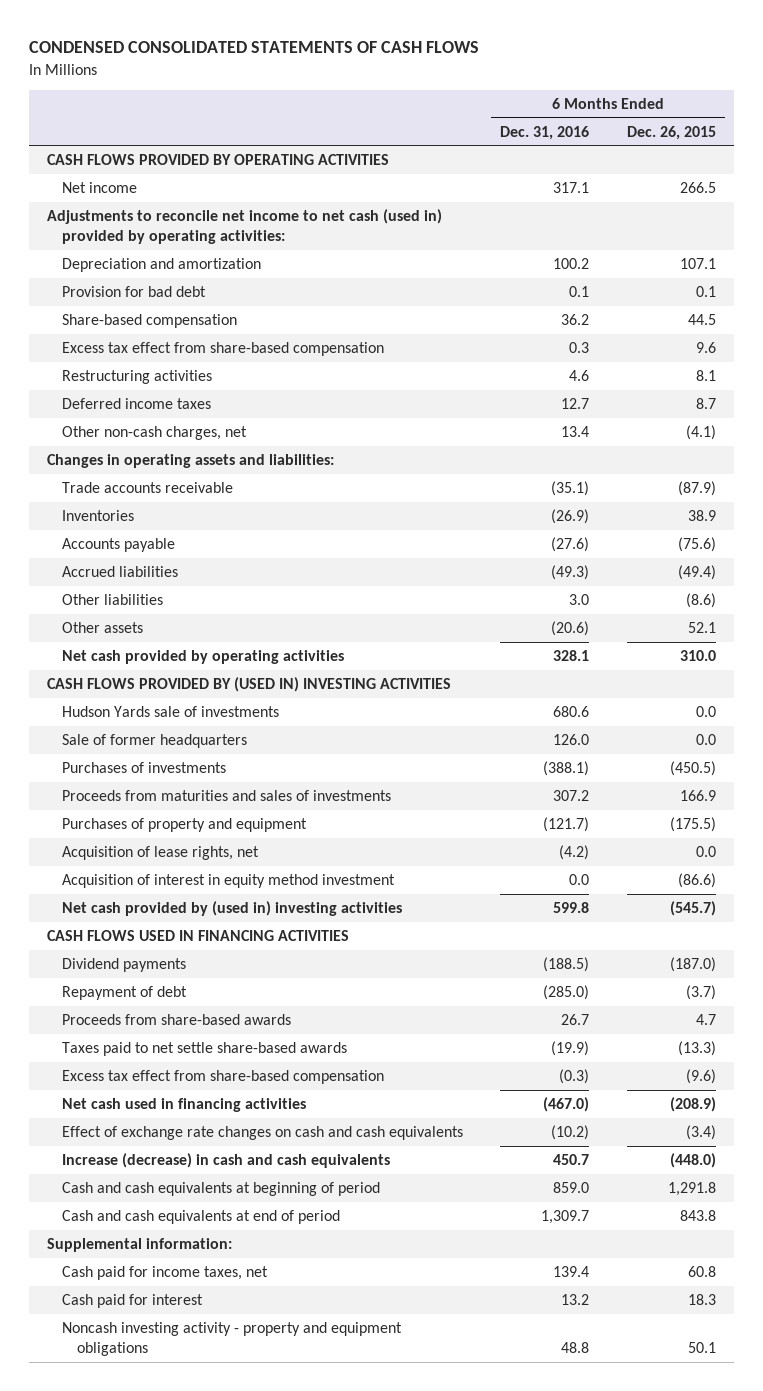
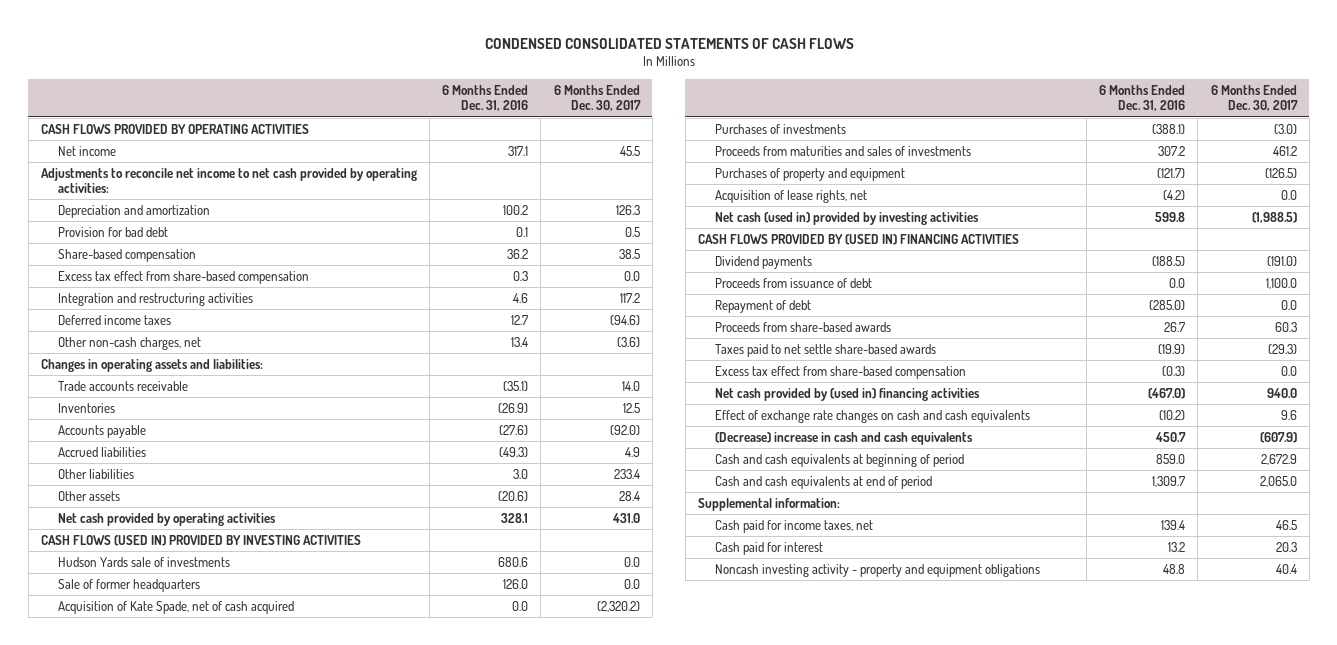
- | 6 Months Ended Dec. 31, 2016 | 6 Months Ended Dec. 26, 2015
+ | 6 Months Ended Dec. 31, 2016 | 6 Months Ended Dec. 30, 2017
- Adjustments to reconcile net income to net cash (used in) provided by operating activities:
+ Adjustments to reconcile net income to net cash provided by operating activities:
- Restructuring activities | 4.6 | 8.1
+ Integration and restructuring activities | 4.6 | 117.2
- CASH FLOWS PROVIDED BY (USED IN) INVESTING ACTIVITIES
+ CASH FLOWS (USED IN) PROVIDED BY INVESTING ACTIVITIES
+ Acquisition of Kate Spade, net of cash acquired | 0.0 | (2,320.2)
- Acquisition of interest in equity method investment | 0.0 | (86.6)
- Net cash provided by (used in) investing activities | 599.8 | (545.7)
- CASH FLOWS USED IN FINANCING ACTIVITIES
+ Net cash (used in) provided by investing activities | 599.8 | (1,988.5)
+ CASH FLOWS PROVIDED BY (USED IN) FINANCING ACTIVITIES
+ Proceeds from issuance of debt | 0.0 | 1,100.0
- Net cash used in financing activities | (467.0) | (208.9)
+ Net cash provided by (used in) financing activities | (467.0) | 940.0
- Increase (decrease) in cash and cash equivalents | 450.7 | (448.0)
+ (Decrease) increase in cash and cash equivalents | 450.7 | (607.9)

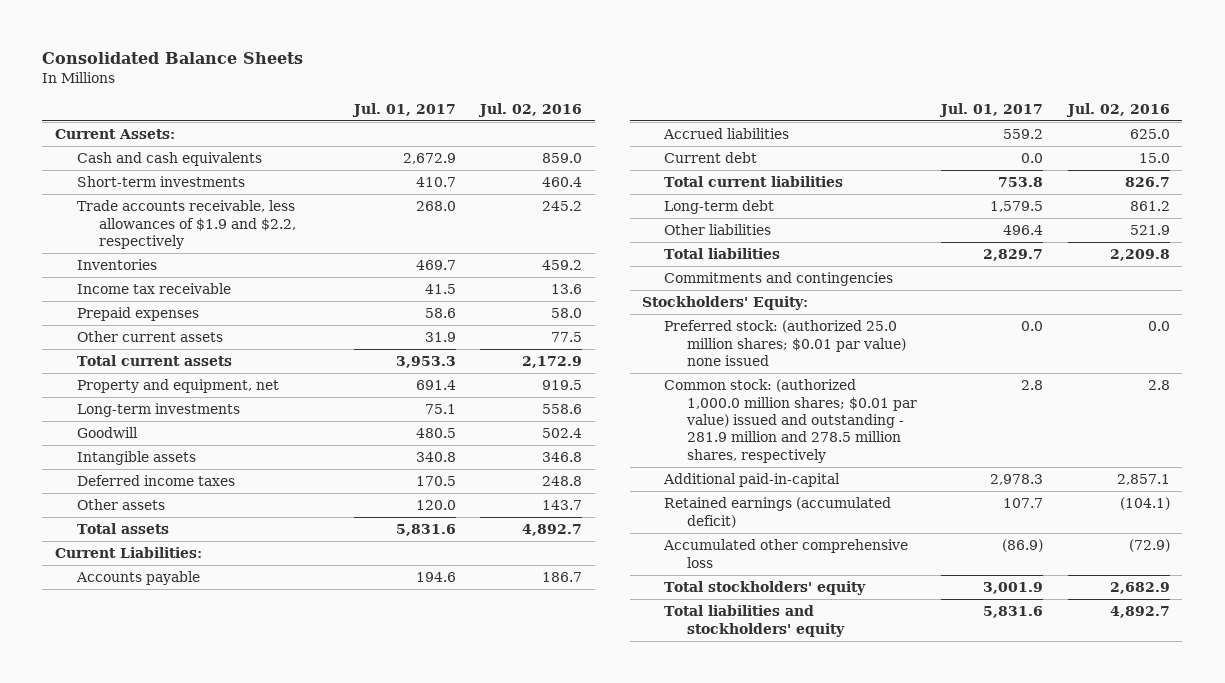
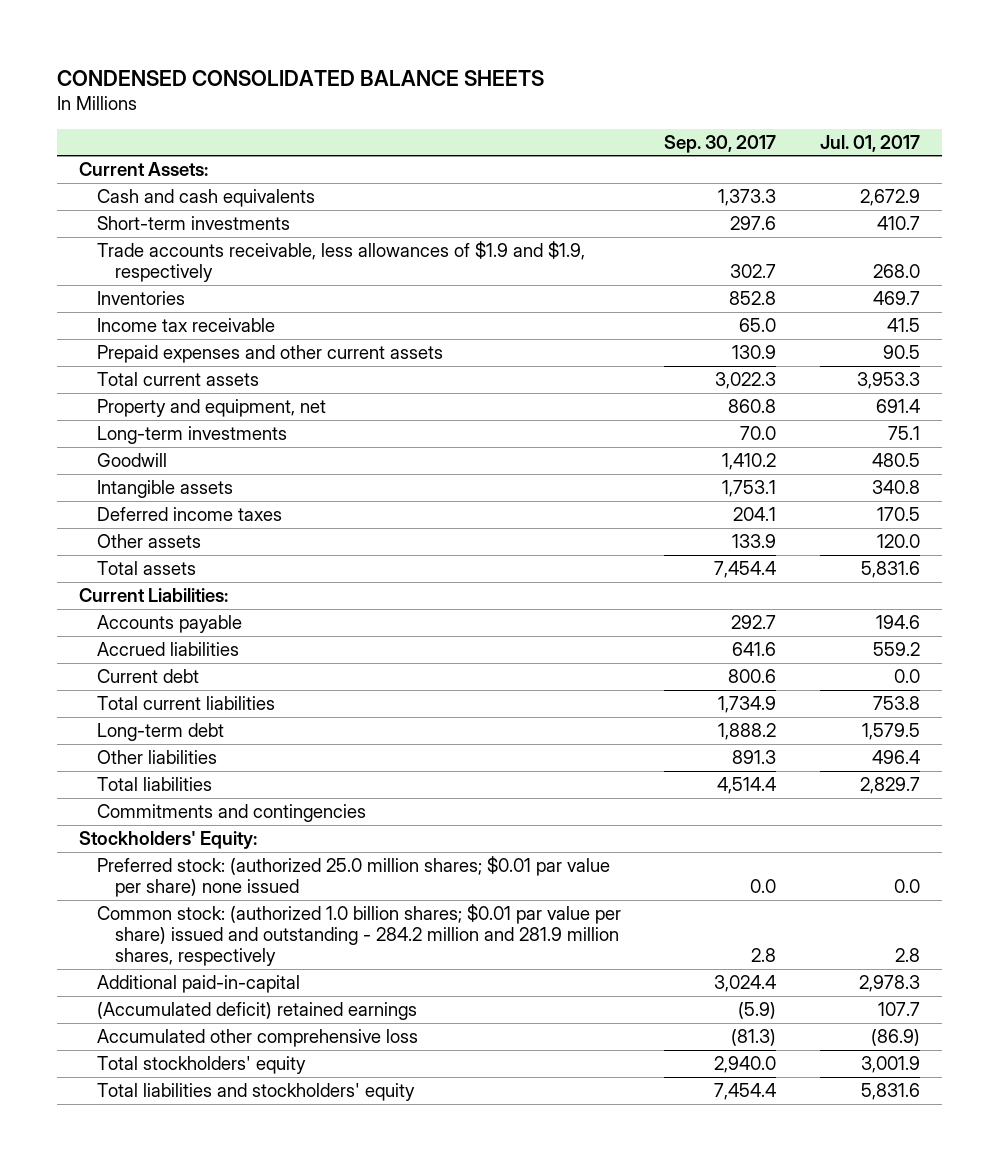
- Consolidated Balance Sheets
+ CONDENSED CONSOLIDATED BALANCE SHEETS
- | Jul. 01, 2017 | Jul. 02, 2016
+ | Sep. 30, 2017 | Jul. 01, 2017
- Trade accounts receivable, less allowances of $1.9 and $2.2, respectively | 268.0 | 245.2
+ Trade accounts receivable, less allowances of $1.9 and $1.9, respectively | 302.7 | 268.0
- Prepaid expenses | 58.6 | 58.0
- Other current assets | 31.9 | 77.5
+ Prepaid expenses and other current assets | 130.9 | 90.5
- Preferred stock: (authorized 25.0 million shares; $0.01 par value) none issued | 0.0 | 0.0
- Common stock: (authorized 1,000.0 million shares; $0.01 par value) issued and outstanding - 281.9 million and 278.5 million shares, respectively | 2.8 | 2.8
+ Preferred stock: (authorized 25.0 million shares; $0.01 par value per share) none issued | 0.0 | 0.0
+ Common stock: (authorized 1.0 billion shares; $0.01 par value per share) issued and outstanding - 284.2 million and 281.9 million shares, respectively | 2.8 | 2.8
- Retained earnings (accumulated deficit) | 107.7 | (104.1)
+ (Accumulated deficit) retained earnings | (5.9) | 107.7

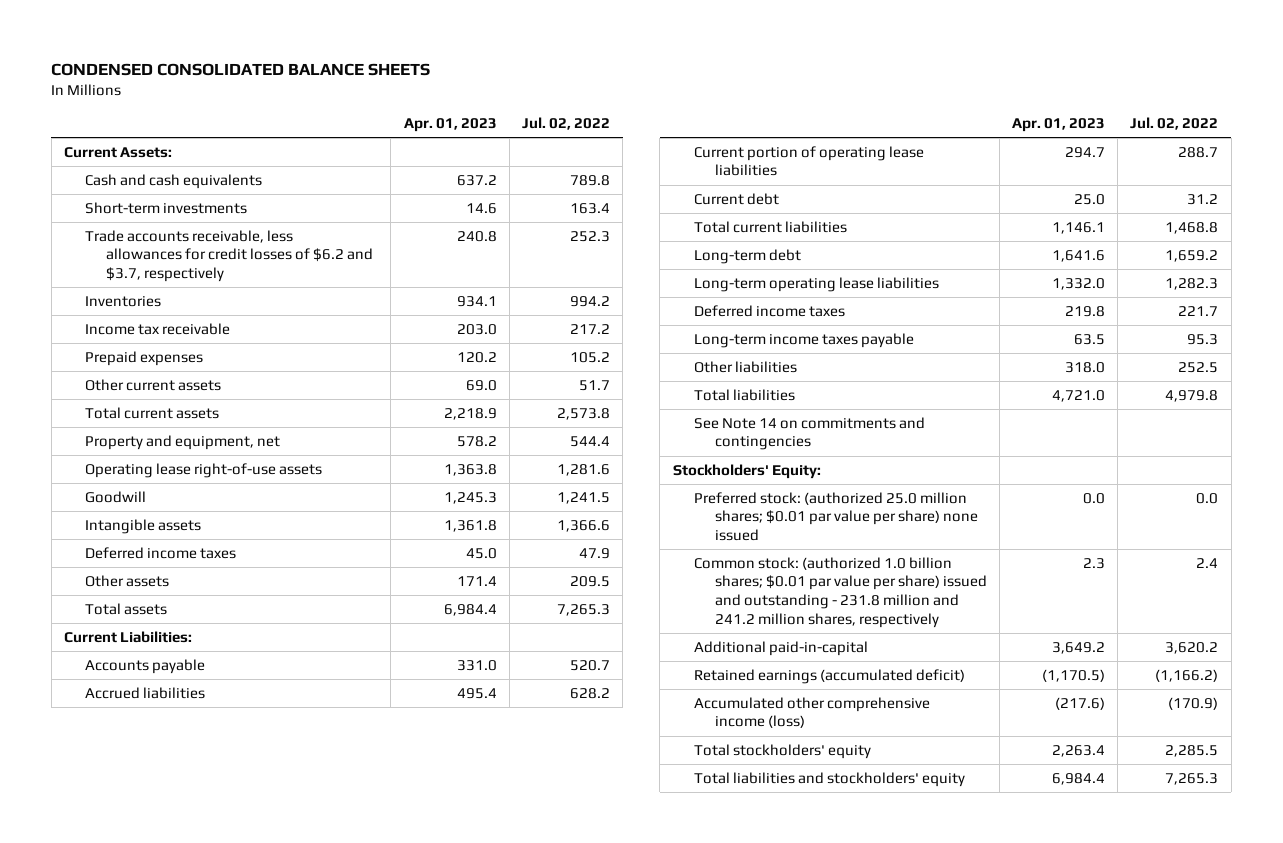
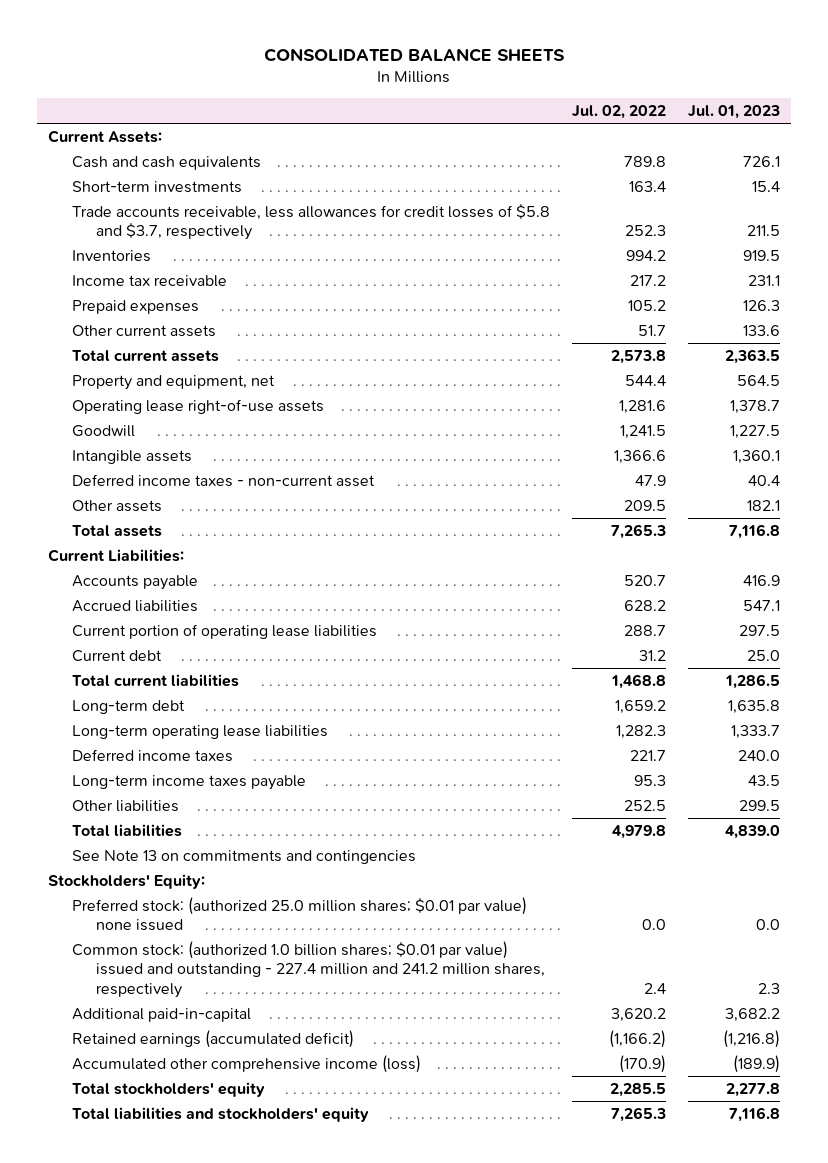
- CONDENSED CONSOLIDATED BALANCE SHEETS
+ CONSOLIDATED BALANCE SHEETS
- | Apr. 01, 2023 | Jul. 02, 2022
+ | Jul. 02, 2022 | Jul. 01, 2023
- Trade accounts receivable, less allowances for credit losses of $6.2 and $3.7, respectively | 240.8 | 252.3
+ Trade accounts receivable, less allowances for credit losses of $5.8 and $3.7, respectively | 252.3 | 211.5
- Deferred income taxes | 45.0 | 47.9
+ Deferred income taxes - non-current asset | 47.9 | 40.4
- See Note 14 on commitments and contingencies
+ See Note 13 on commitments and contingencies
- Preferred stock: (authorized 25.0 million shares; $0.01 par value per share) none issued | 0.0 | 0.0
- Common stock: (authorized 1.0 billion shares; $0.01 par value per share) issued and outstanding - 231.8 million and 241.2 million shares, respectively | 2.3 | 2.4
+ Preferred stock: (authorized 25.0 million shares; $0.01 par value) none issued | 0.0 | 0.0
+ Common stock: (authorized 1.0 billion shares; $0.01 par value) issued and outstanding - 227.4 million and 241.2 million shares, respectively | 2.4 | 2.3

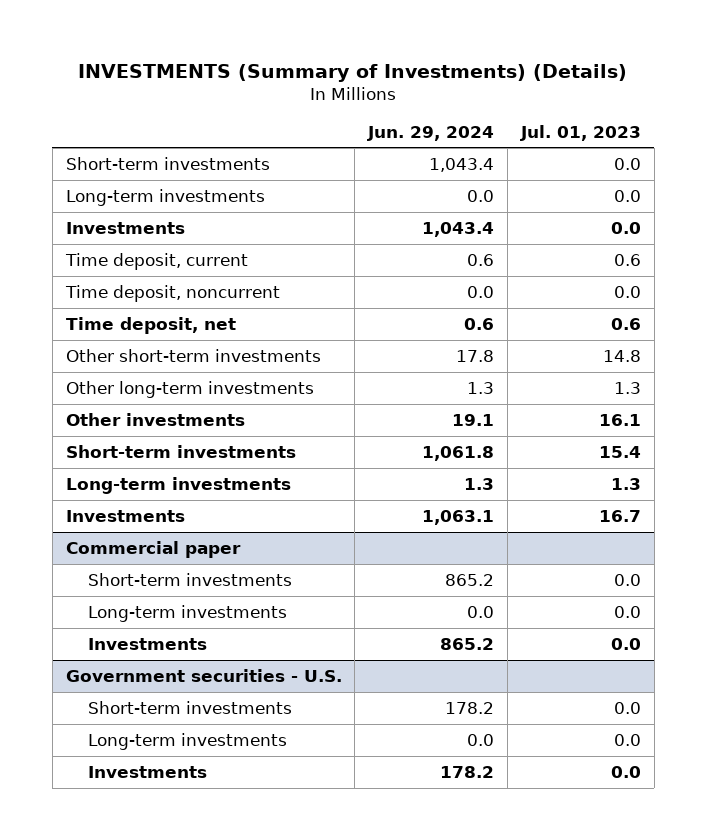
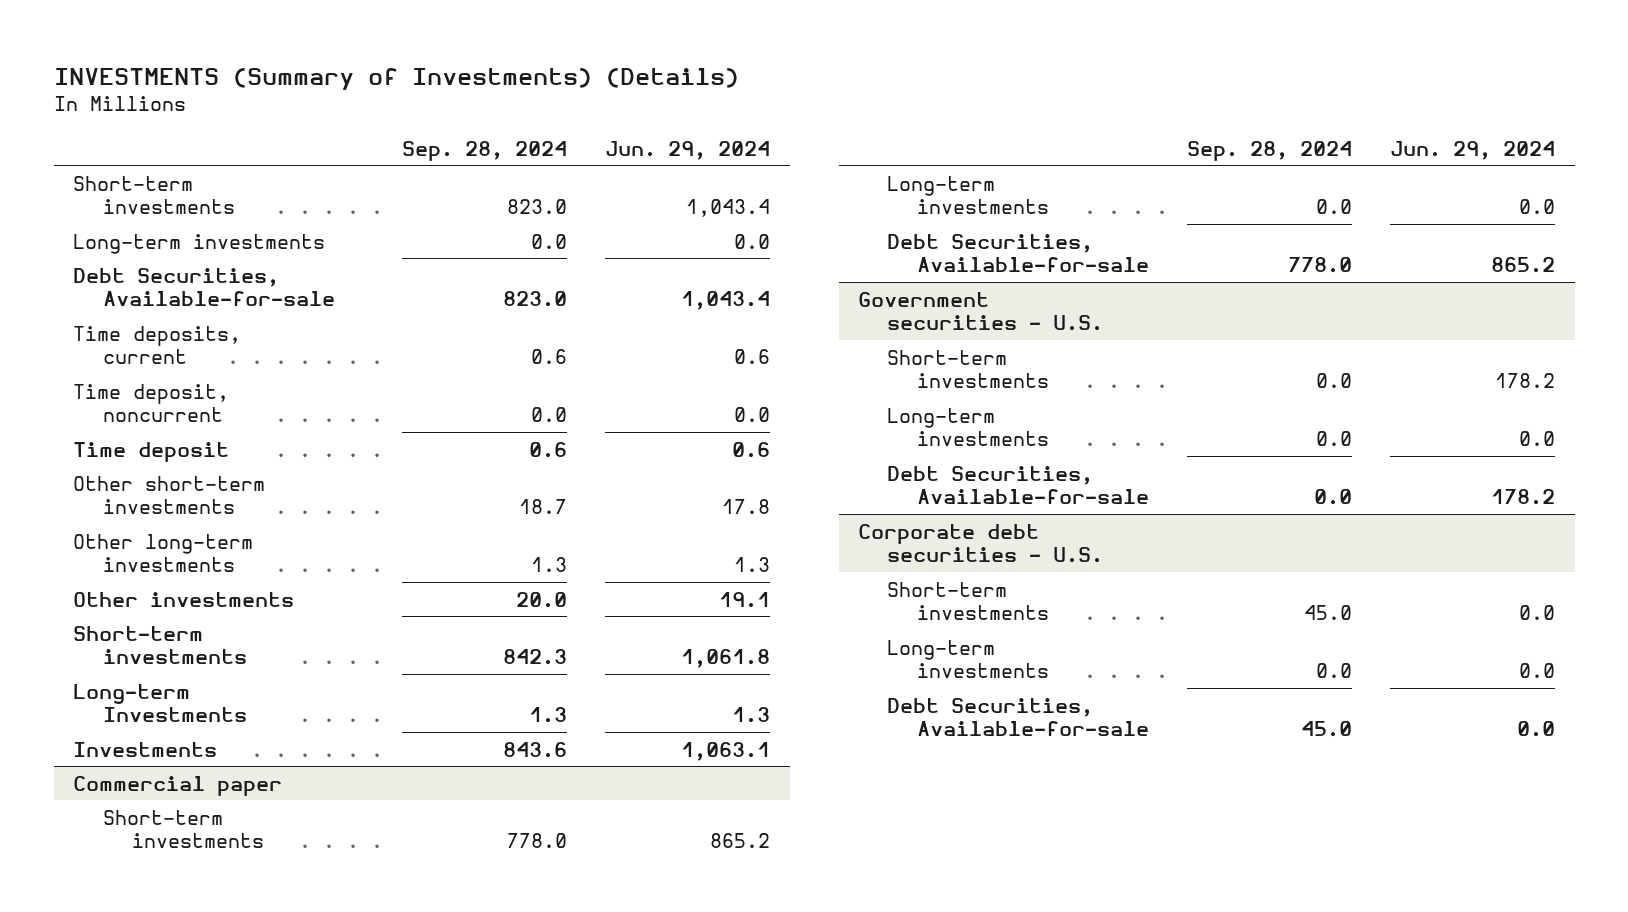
- | Jun. 29, 2024 | Jul. 01, 2023
+ | Sep. 28, 2024 | Jun. 29, 2024
- Investments | 1,043.4 | 0.0
- Time deposit, current | 0.6 | 0.6
+ Debt Securities, Available-for-sale | 823.0 | 1,043.4
+ Time deposits, current | 0.6 | 0.6
- Time deposit, net | 0.6 | 0.6
+ Time deposit | 0.6 | 0.6
- Long-term investments | 1.3 | 1.3
+ Long-term Investments | 1.3 | 1.3
@ Commercial paper
- Investments | 865.2 | 0.0
+ Debt Securities, Available-for-sale | 778.0 | 865.2
@ Government securities - U.S.
- Investments | 178.2 | 0.0
+ Debt Securities, Available-for-sale | 0.0 | 178.2
+ Corporate debt securities - U.S.
+ Short-term investments | 45.0 | 0.0
+ Long-term investments | 0.0 | 0.0
+ Debt Securities, Available-for-sale | 45.0 | 0.0

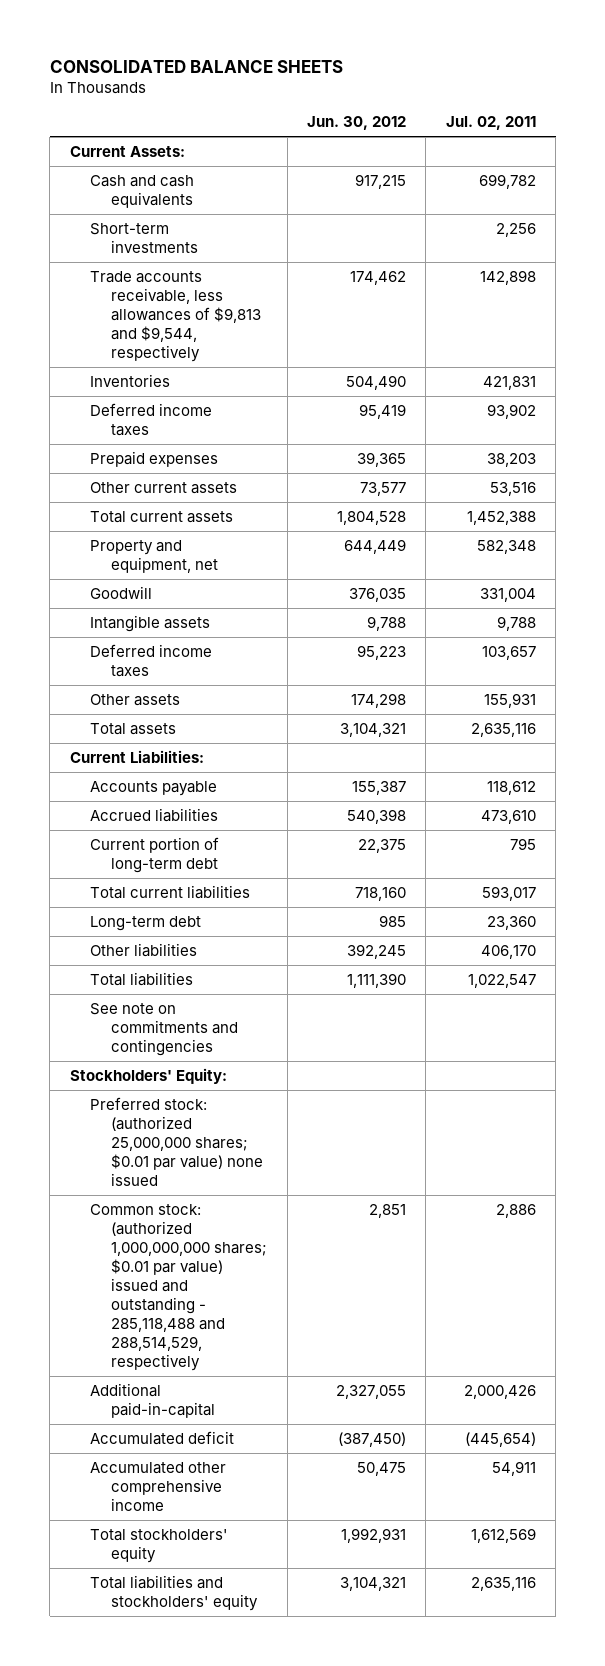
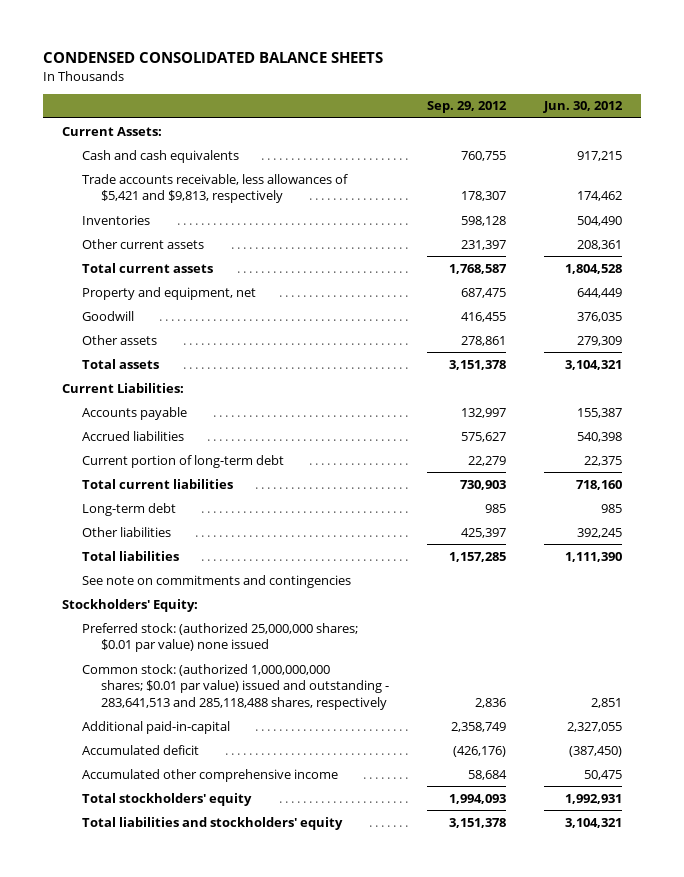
- CONSOLIDATED BALANCE SHEETS
+ CONDENSED CONSOLIDATED BALANCE SHEETS
- | Jun. 30, 2012 | Jul. 02, 2011
+ | Sep. 29, 2012 | Jun. 30, 2012
- Short-term investments | | 2,256
- Trade accounts receivable, less allowances of $9,813 and $9,544, respectively | 174,462 | 142,898
+ Trade accounts receivable, less allowances of $5,421 and $9,813, respectively | 178,307 | 174,462
- Deferred income taxes | 95,419 | 93,902
- Prepaid expenses | 39,365 | 38,203
- Other current assets | 73,577 | 53,516
+ Other current assets | 231,397 | 208,361
- Intangible assets | 9,788 | 9,788
- Deferred income taxes | 95,223 | 103,657
- Other assets | 174,298 | 155,931
+ Other assets | 278,861 | 279,309
- Common stock: (authorized 1,000,000,000 shares; $0.01 par value) issued and outstanding - 285,118,488 and 288,514,529, respectively | 2,851 | 2,886
+ Common stock: (authorized 1,000,000,000 shares; $0.01 par value) issued and outstanding - 283,641,513 and 285,118,488 shares, respectively | 2,836 | 2,851

